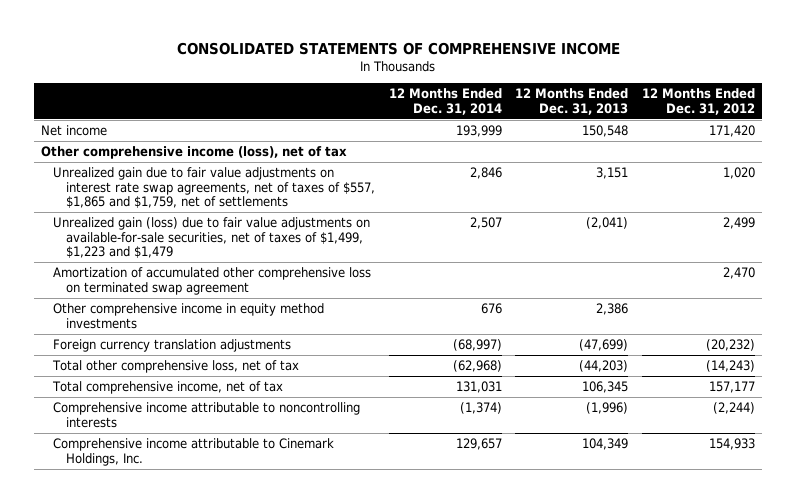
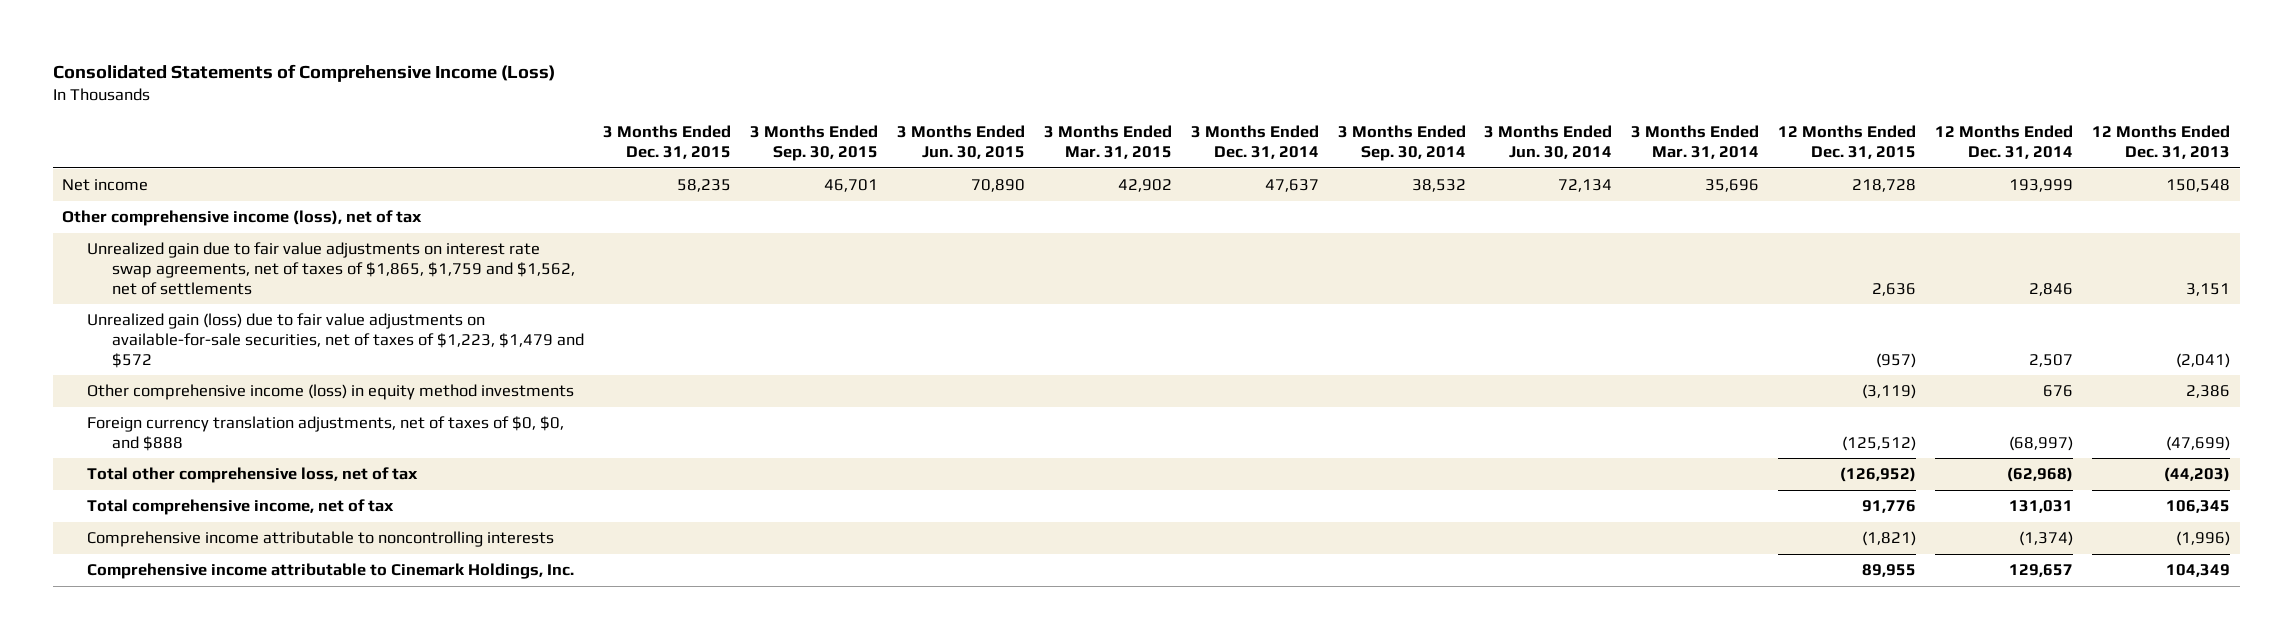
- CONSOLIDATED STATEMENTS OF COMPREHENSIVE INCOME
+ Consolidated Statements of Comprehensive Income (Loss)
- | 12 Months Ended Dec. 31, 2014 | 12 Months Ended Dec. 31, 2013 | 12 Months Ended Dec. 31, 2012
+ | 3 Months Ended Dec. 31, 2015 | 3 Months Ended Sep. 30, 2015 | 3 Months Ended Jun. 30, 2015 | 3 Months Ended Mar. 31, 2015 | 3 Months Ended Dec. 31, 2014 | 3 Months Ended Sep. 30, 2014 | 3 Months Ended Jun. 30, 2014 | 3 Months Ended Mar. 31, 2014 | 12 Months Ended Dec. 31, 2015 | 12 Months Ended Dec. 31, 2014 | 12 Months Ended Dec. 31, 2013
- Unrealized gain due to fair value adjustments on interest rate swap agreements, net of taxes of $557, $1,865 and $1,759, net of settlements | 2,846 | 3,151 | 1,020
- Unrealized gain (loss) due to fair value adjustments on available-for-sale securities, net of taxes of $1,499, $1,223 and $1,479 | 2,507 | (2,041) | 2,499
- Amortization of accumulated other comprehensive loss on terminated swap agreement | | | 2,470
- Other comprehensive income in equity method investments | 676 | 2,386 |
- Foreign currency translation adjustments | (68,997) | (47,699) | (20,232)
+ Unrealized gain due to fair value adjustments on interest rate swap agreements, net of taxes of $1,865, $1,759 and $1,562, net of settlements | | | | | | | | | 2,636 | 2,846 | 3,151
+ Unrealized gain (loss) due to fair value adjustments on available-for-sale securities, net of taxes of $1,223, $1,479 and $572 | | | | | | | | | (957) | 2,507 | (2,041)
+ Other comprehensive income (loss) in equity method investments | | | | | | | | | (3,119) | 676 | 2,386
+ Foreign currency translation adjustments, net of taxes of $0, $0, and $888 | | | | | | | | | (125,512) | (68,997) | (47,699)

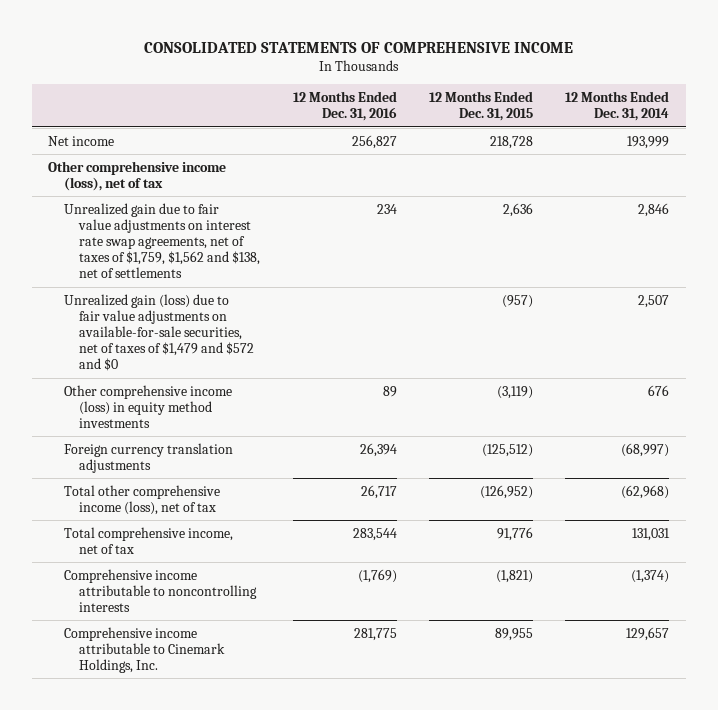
- Consolidated Statements of Comprehensive Income (Loss)
+ CONSOLIDATED STATEMENTS OF COMPREHENSIVE INCOME
- | 3 Months Ended Dec. 31, 2015 | 3 Months Ended Sep. 30, 2015 | 3 Months Ended Jun. 30, 2015 | 3 Months Ended Mar. 31, 2015 | 3 Months Ended Dec. 31, 2014 | 3 Months Ended Sep. 30, 2014 | 3 Months Ended Jun. 30, 2014 | 3 Months Ended Mar. 31, 2014 | 12 Months Ended Dec. 31, 2015 | 12 Months Ended Dec. 31, 2014 | 12 Months Ended Dec. 31, 2013
+ | 12 Months Ended Dec. 31, 2016 | 12 Months Ended Dec. 31, 2015 | 12 Months Ended Dec. 31, 2014
- Unrealized gain due to fair value adjustments on interest rate swap agreements, net of taxes of $1,865, $1,759 and $1,562, net of settlements | | | | | | | | | 2,636 | 2,846 | 3,151
- Unrealized gain (loss) due to fair value adjustments on available-for-sale securities, net of taxes of $1,223, $1,479 and $572 | | | | | | | | | (957) | 2,507 | (2,041)
+ Unrealized gain due to fair value adjustments on interest rate swap agreements, net of taxes of $1,759, $1,562 and $138, net of settlements | 234 | 2,636 | 2,846
+ Unrealized gain (loss) due to fair value adjustments on available-for-sale securities, net of taxes of $1,479 and $572 and $0 | | (957) | 2,507
- Foreign currency translation adjustments, net of taxes of $0, $0, and $888 | | | | | | | | | (125,512) | (68,997) | (47,699)
- Total other comprehensive loss, net of tax | | | | | | | | | (126,952) | (62,968) | (44,203)
+ Foreign currency translation adjustments | 26,394 | (125,512) | (68,997)
+ Total other comprehensive income (loss), net of tax | 26,717 | (126,952) | (62,968)

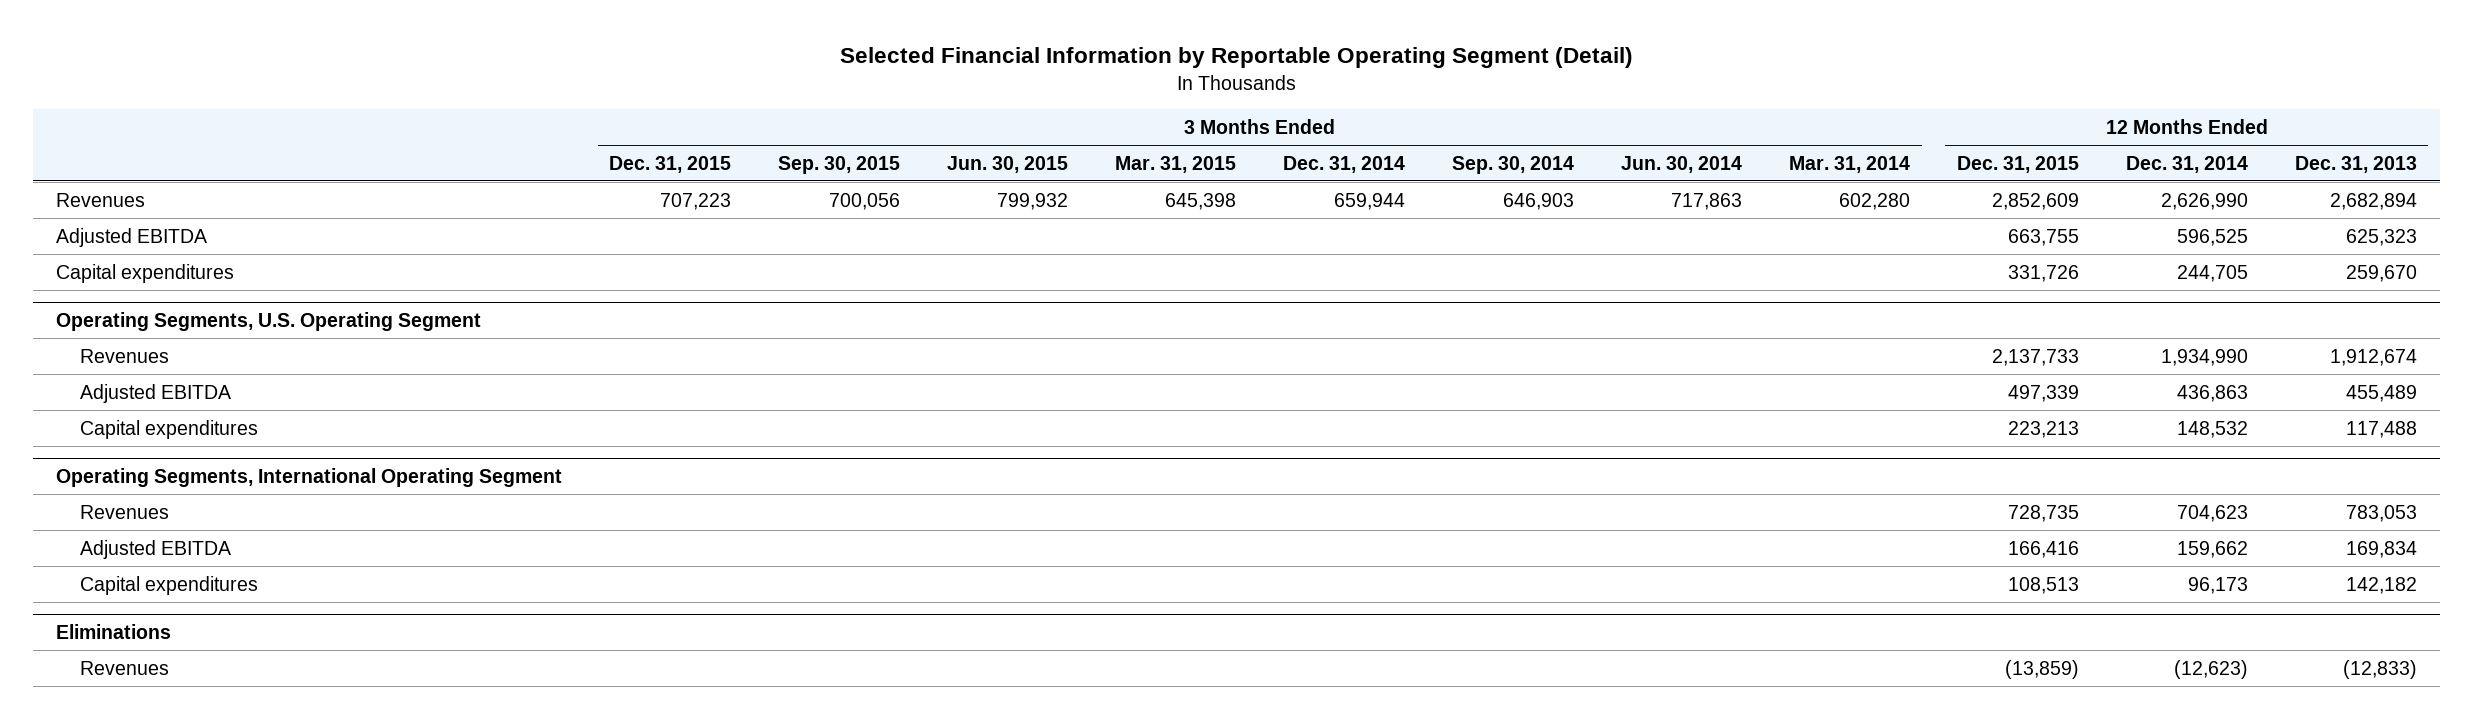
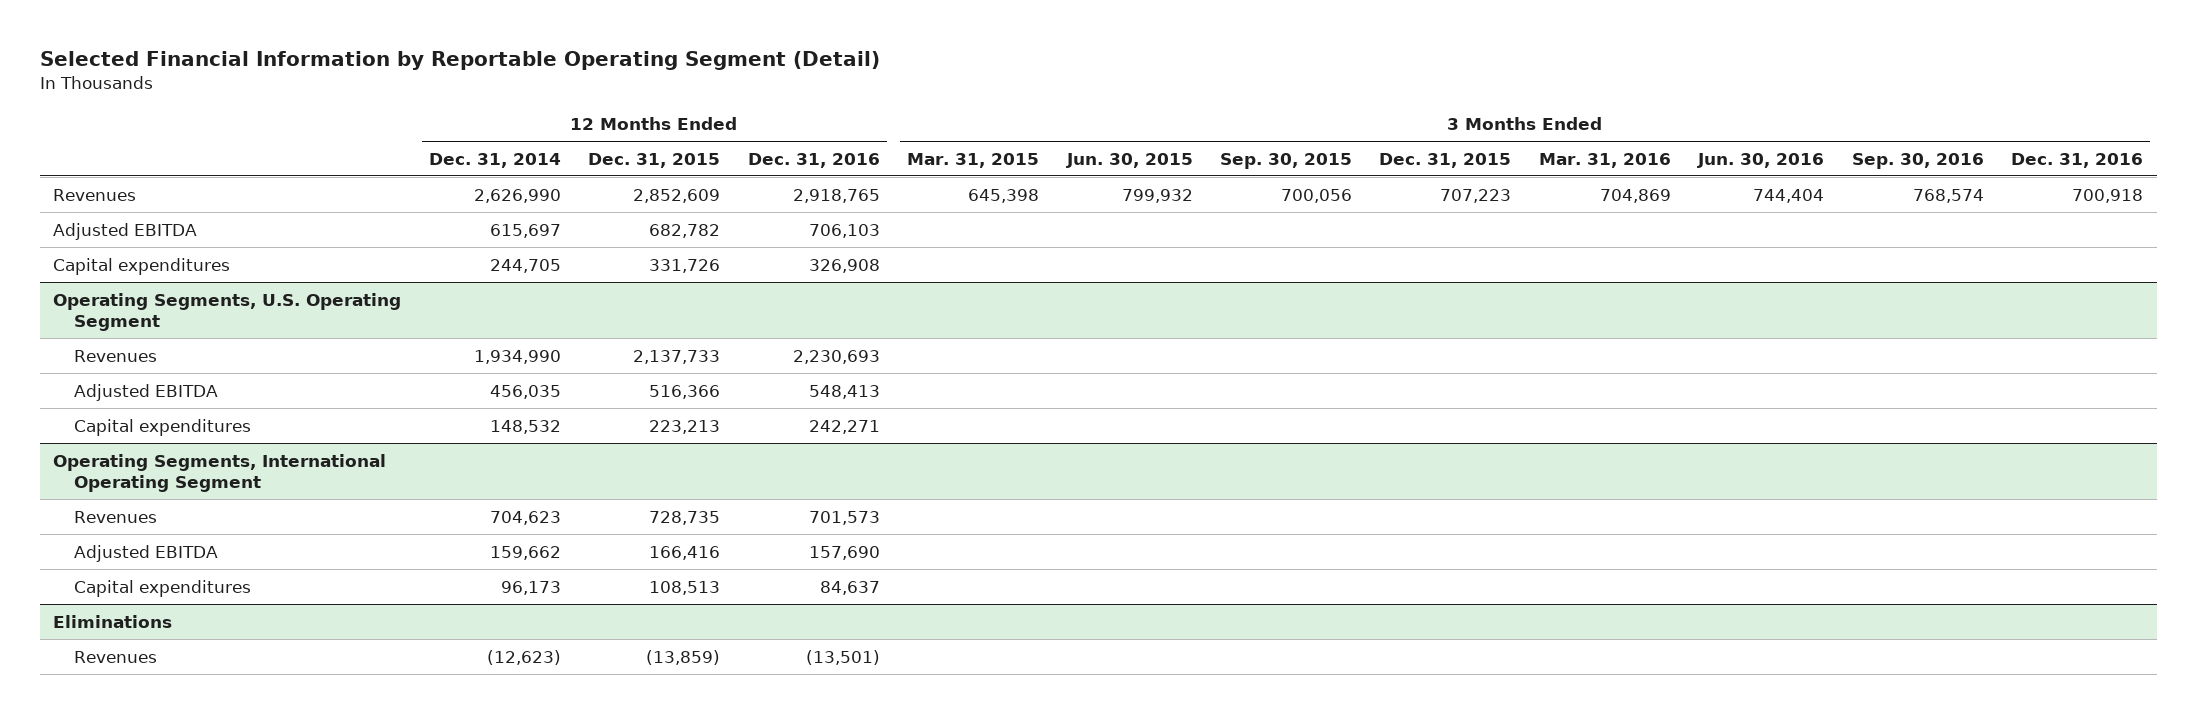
- | 3 Months Ended Dec. 31, 2015 | 3 Months Ended Sep. 30, 2015 | 3 Months Ended Jun. 30, 2015 | 3 Months Ended Mar. 31, 2015 | 3 Months Ended Dec. 31, 2014 | 3 Months Ended Sep. 30, 2014 | 3 Months Ended Jun. 30, 2014 | 3 Months Ended Mar. 31, 2014 | 12 Months Ended Dec. 31, 2015 | 12 Months Ended Dec. 31, 2014 | 12 Months Ended Dec. 31, 2013
+ | 12 Months Ended Dec. 31, 2014 | 12 Months Ended Dec. 31, 2015 | 12 Months Ended Dec. 31, 2016 | 3 Months Ended Mar. 31, 2015 | 3 Months Ended Jun. 30, 2015 | 3 Months Ended Sep. 30, 2015 | 3 Months Ended Dec. 31, 2015 | 3 Months Ended Mar. 31, 2016 | 3 Months Ended Jun. 30, 2016 | 3 Months Ended Sep. 30, 2016 | 3 Months Ended Dec. 31, 2016
- Adjusted EBITDA | | | | | | | | | 663,755 | 596,525 | 625,323
+ Adjusted EBITDA | 615,697 | 682,782 | 706,103 | | | | | | | |
@ Operating Segments, U.S. Operating Segment
- Adjusted EBITDA | | | | | | | | | 497,339 | 436,863 | 455,489
+ Adjusted EBITDA | 456,035 | 516,366 | 548,413 | | | | | | | |

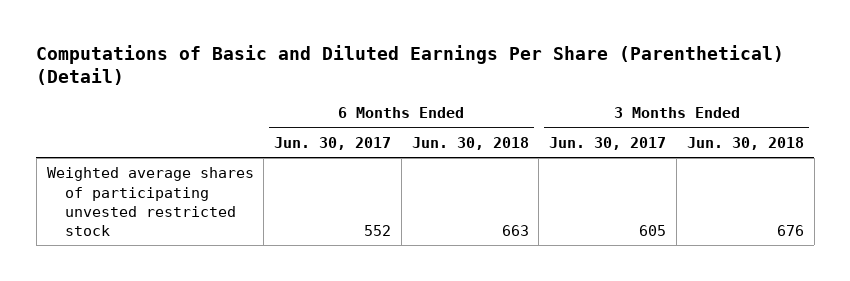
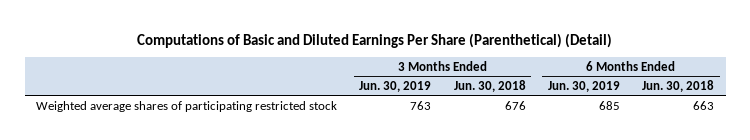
- | 6 Months Ended Jun. 30, 2017 | 6 Months Ended Jun. 30, 2018 | 3 Months Ended Jun. 30, 2017 | 3 Months Ended Jun. 30, 2018
+ | 3 Months Ended Jun. 30, 2019 | 3 Months Ended Jun. 30, 2018 | 6 Months Ended Jun. 30, 2019 | 6 Months Ended Jun. 30, 2018
- Weighted average shares of participating unvested restricted stock | 552 | 663 | 605 | 676
+ Weighted average shares of participating restricted stock | 763 | 676 | 685 | 663

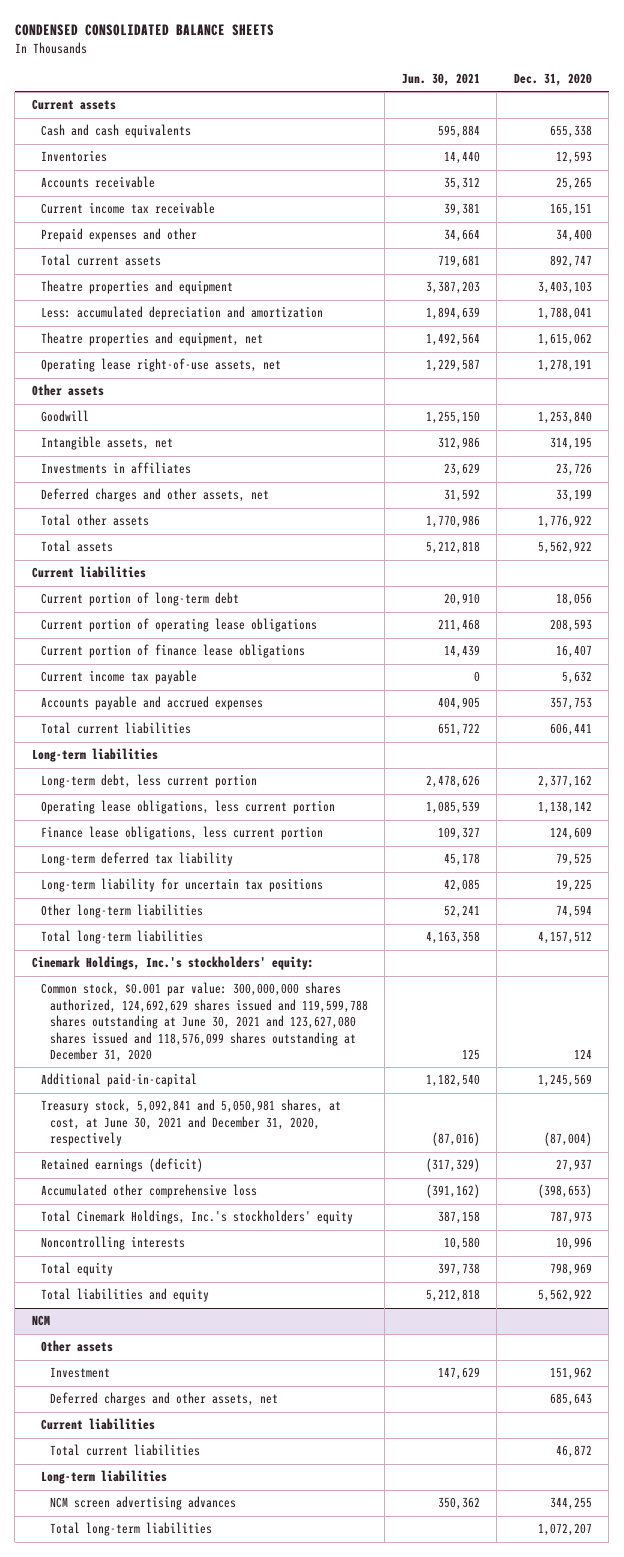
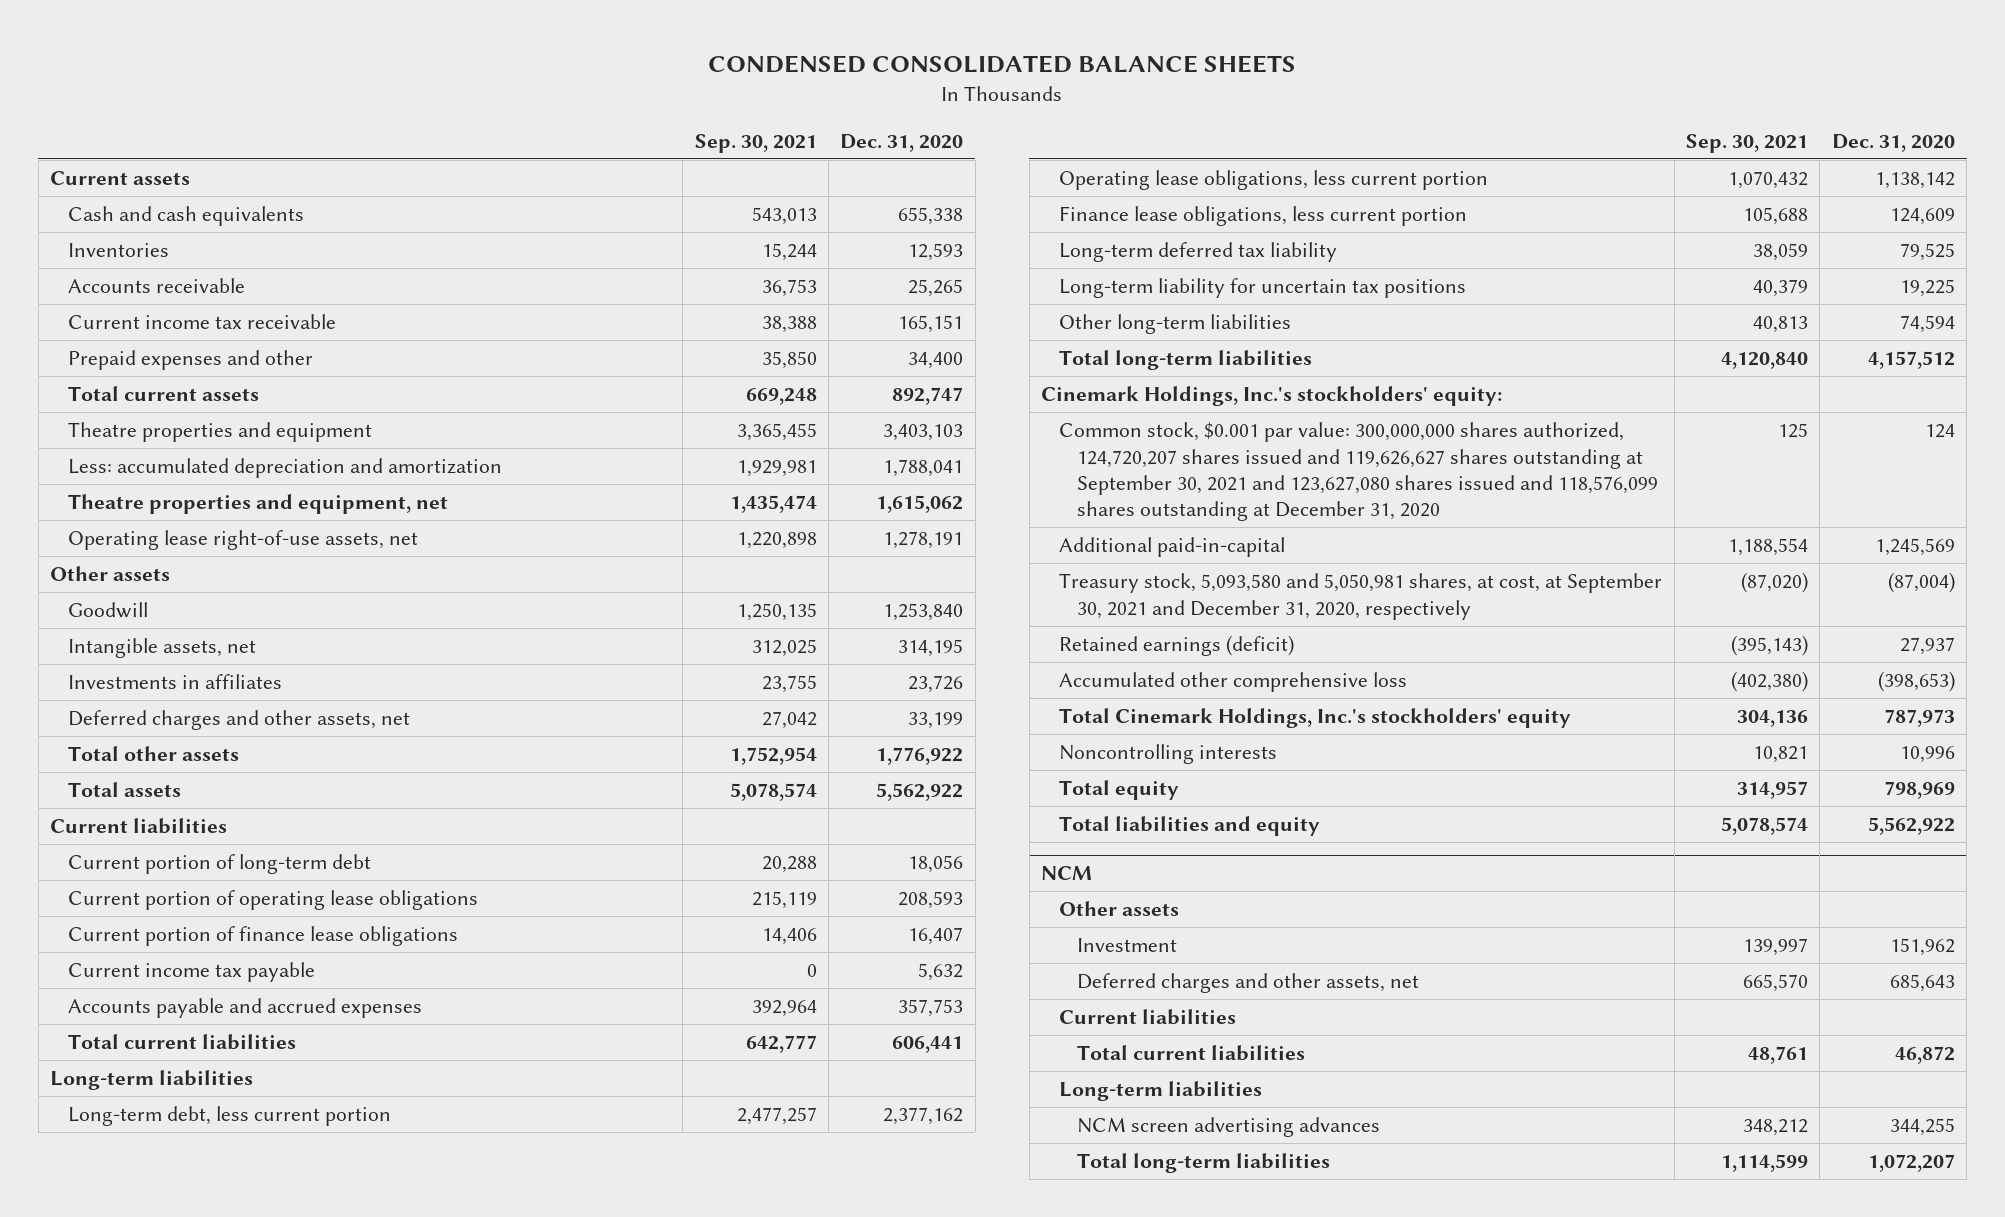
- | Jun. 30, 2021 | Dec. 31, 2020
+ | Sep. 30, 2021 | Dec. 31, 2020
- Common stock, $0.001 par value: 300,000,000 shares authorized, 124,692,629 shares issued and 119,599,788 shares outstanding at June 30, 2021 and 123,627,080 shares issued and 118,576,099 shares outstanding at December 31, 2020 | 125 | 124
+ Common stock, $0.001 par value: 300,000,000 shares authorized, 124,720,207 shares issued and 119,626,627 shares outstanding at September 30, 2021 and 123,627,080 shares issued and 118,576,099 shares outstanding at December 31, 2020 | 125 | 124
- Treasury stock, 5,092,841 and 5,050,981 shares, at cost, at June 30, 2021 and December 31, 2020, respectively | (87,016) | (87,004)
+ Treasury stock, 5,093,580 and 5,050,981 shares, at cost, at September 30, 2021 and December 31, 2020, respectively | (87,020) | (87,004)

